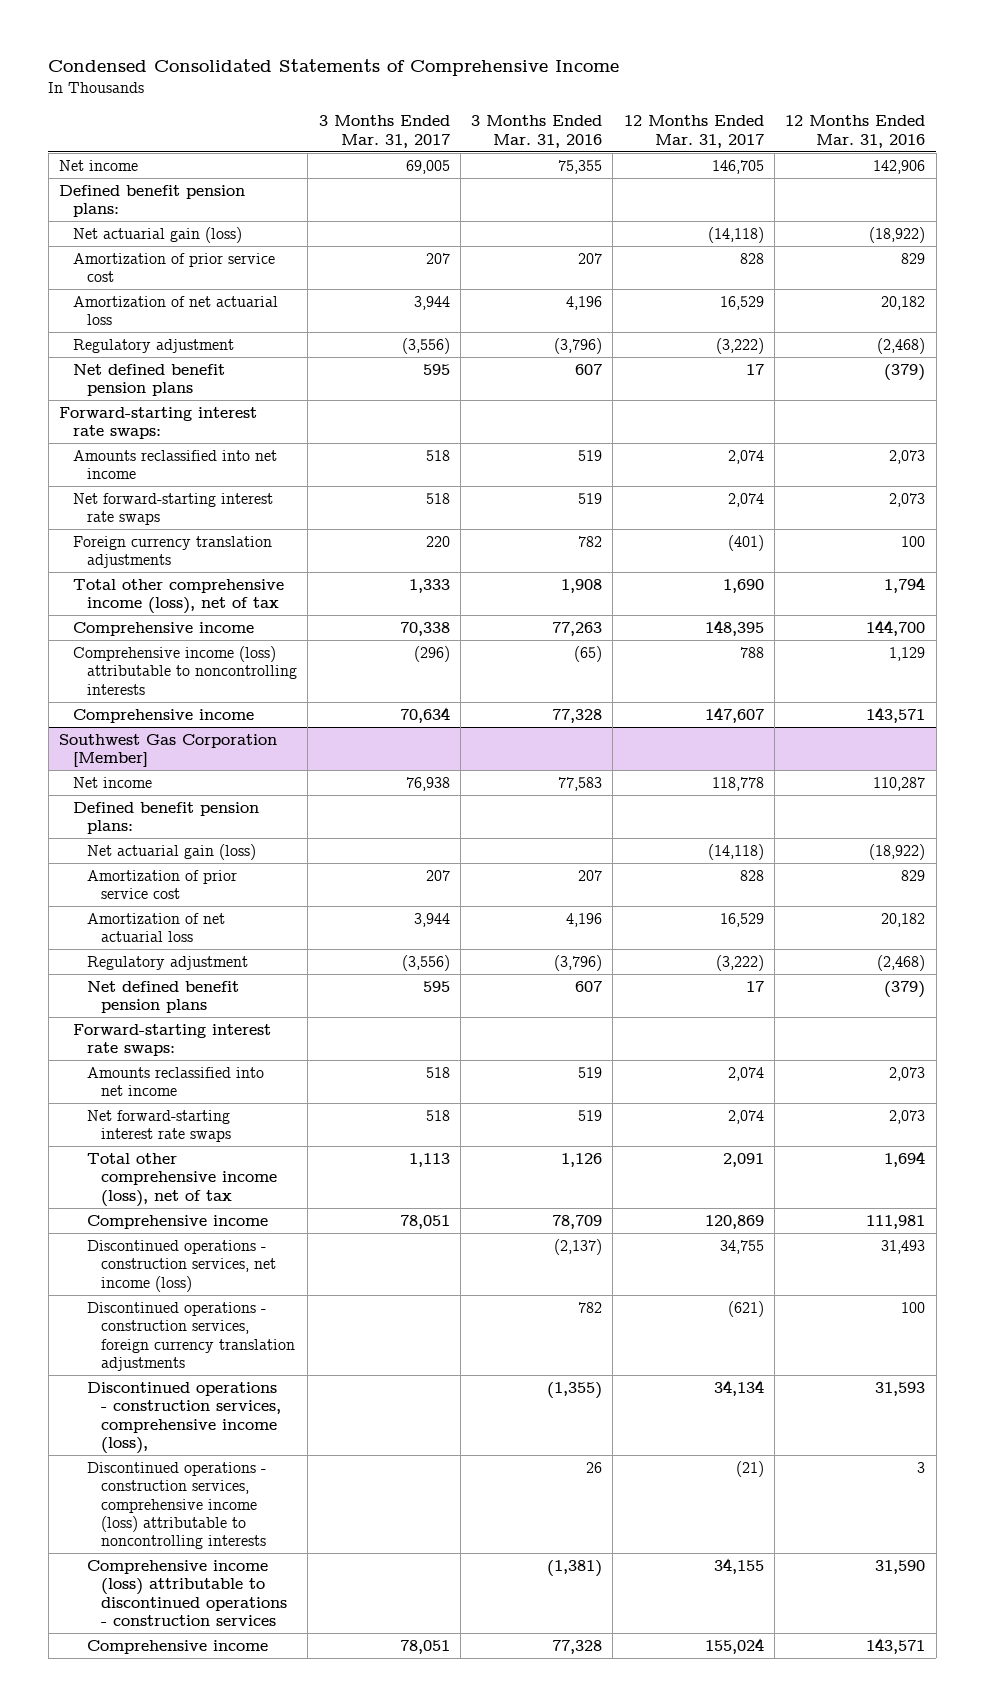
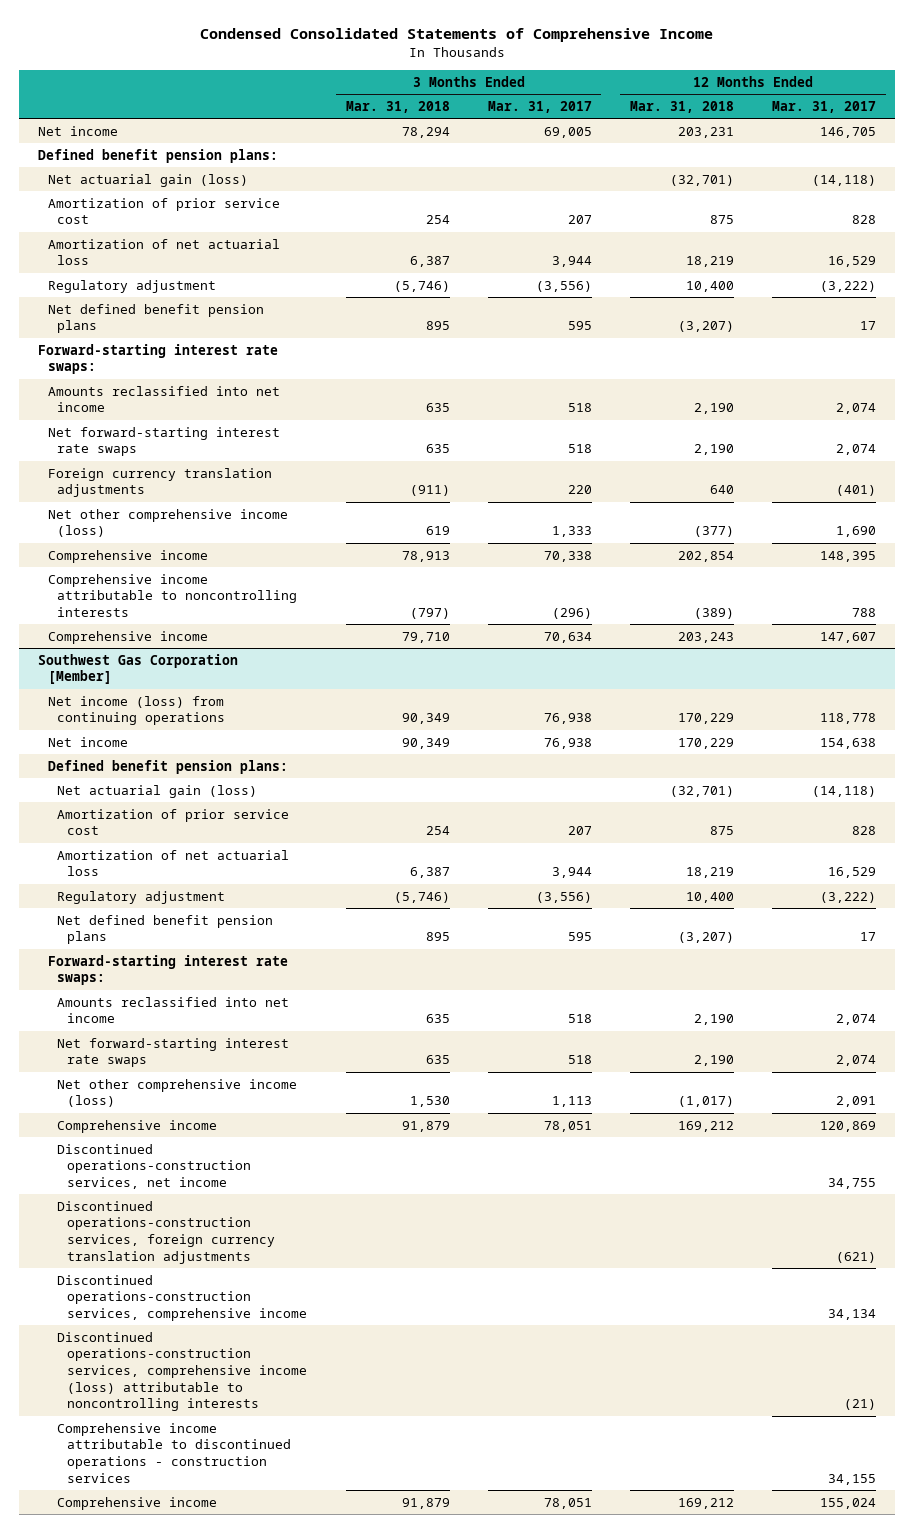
- | 3 Months Ended Mar. 31, 2017 | 3 Months Ended Mar. 31, 2016 | 12 Months Ended Mar. 31, 2017 | 12 Months Ended Mar. 31, 2016
+ | 3 Months Ended Mar. 31, 2018 | 3 Months Ended Mar. 31, 2017 | 12 Months Ended Mar. 31, 2018 | 12 Months Ended Mar. 31, 2017
- Total other comprehensive income (loss), net of tax | 1,333 | 1,908 | 1,690 | 1,794
+ Net other comprehensive income (loss) | 619 | 1,333 | (377) | 1,690
- Comprehensive income (loss) attributable to noncontrolling interests | (296) | (65) | 788 | 1,129
+ Comprehensive income attributable to noncontrolling interests | (797) | (296) | (389) | 788
@ Southwest Gas Corporation [Member]
- Net income | 76,938 | 77,583 | 118,778 | 110,287
+ Net income (loss) from continuing operations | 90,349 | 76,938 | 170,229 | 118,778
+ Net income | 90,349 | 76,938 | 170,229 | 154,638
- Total other comprehensive income (loss), net of tax | 1,113 | 1,126 | 2,091 | 1,694
+ Net other comprehensive income (loss) | 1,530 | 1,113 | (1,017) | 2,091
- Discontinued operations - construction services, net income (loss) | | (2,137) | 34,755 | 31,493
- Discontinued operations - construction services, foreign currency translation adjustments | | 782 | (621) | 100
- Discontinued operations - construction services, comprehensive income (loss), | | (1,355) | 34,134 | 31,593
- Discontinued operations - construction services, comprehensive income (loss) attributable to noncontrolling interests | | 26 | (21) | 3
- Comprehensive income (loss) attributable to discontinued operations - construction services | | (1,381) | 34,155 | 31,590
+ Discontinued operations-construction services, net income | | | | 34,755
+ Discontinued operations-construction services, foreign currency translation adjustments | | | | (621)
+ Discontinued operations-construction services, comprehensive income | | | | 34,134
+ Discontinued operations-construction services, comprehensive income (loss) attributable to noncontrolling interests | | | | (21)
+ Comprehensive income attributable to discontinued operations - construction services | | | | 34,155

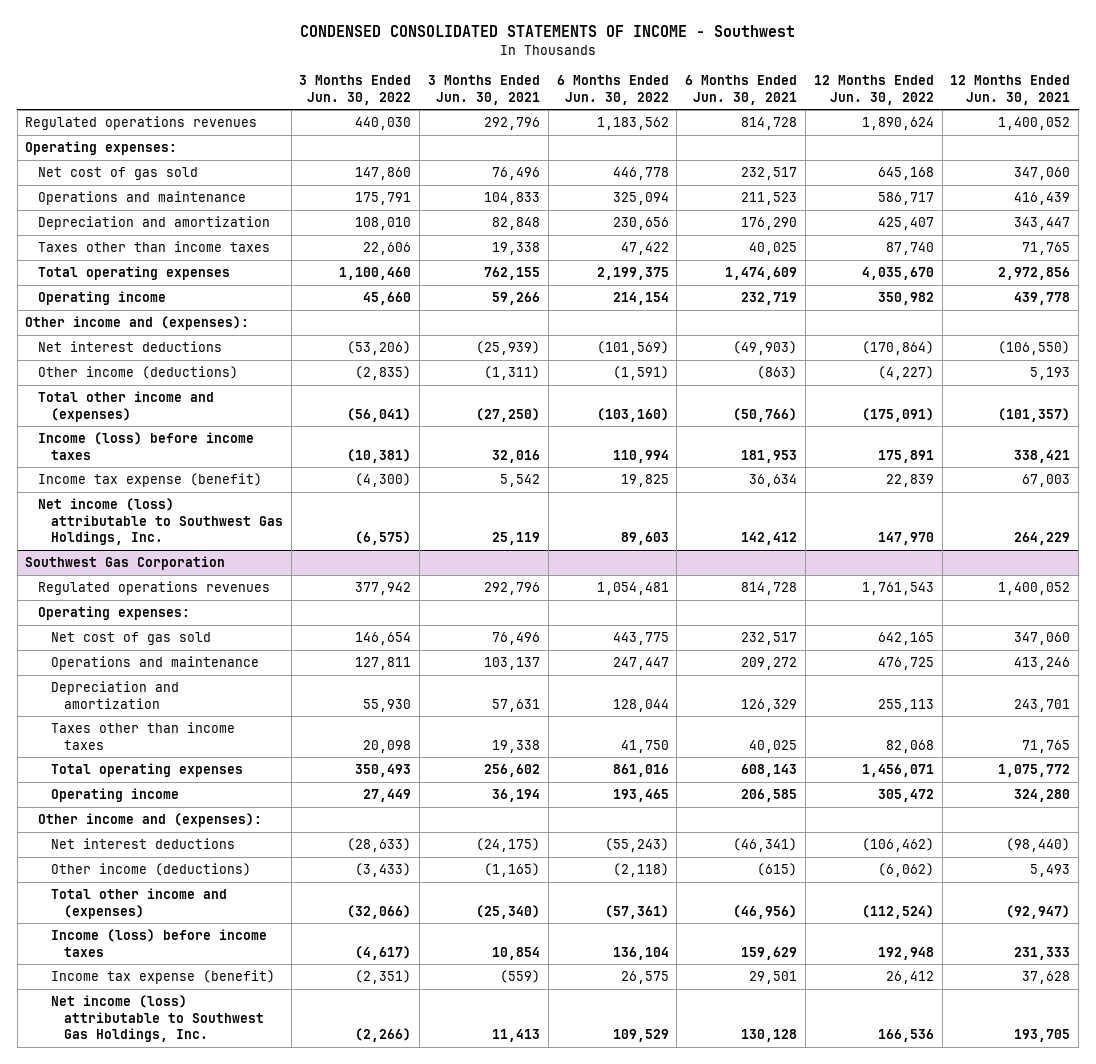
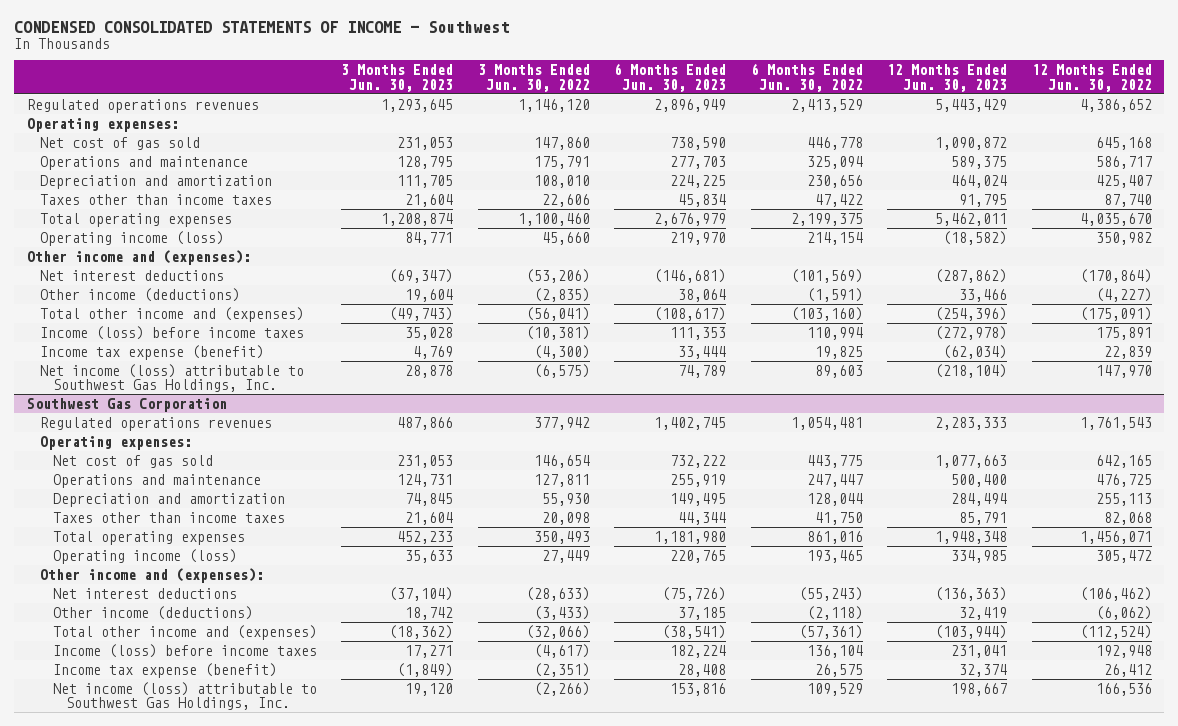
- | 3 Months Ended Jun. 30, 2022 | 3 Months Ended Jun. 30, 2021 | 6 Months Ended Jun. 30, 2022 | 6 Months Ended Jun. 30, 2021 | 12 Months Ended Jun. 30, 2022 | 12 Months Ended Jun. 30, 2021
+ | 3 Months Ended Jun. 30, 2023 | 3 Months Ended Jun. 30, 2022 | 6 Months Ended Jun. 30, 2023 | 6 Months Ended Jun. 30, 2022 | 12 Months Ended Jun. 30, 2023 | 12 Months Ended Jun. 30, 2022
- Regulated operations revenues | 440,030 | 292,796 | 1,183,562 | 814,728 | 1,890,624 | 1,400,052
+ Regulated operations revenues | 1,293,645 | 1,146,120 | 2,896,949 | 2,413,529 | 5,443,429 | 4,386,652
- Operating income | 45,660 | 59,266 | 214,154 | 232,719 | 350,982 | 439,778
+ Operating income (loss) | 84,771 | 45,660 | 219,970 | 214,154 | (18,582) | 350,982
@ Southwest Gas Corporation
- Operating income | 27,449 | 36,194 | 193,465 | 206,585 | 305,472 | 324,280
+ Operating income (loss) | 35,633 | 27,449 | 220,765 | 193,465 | 334,985 | 305,472

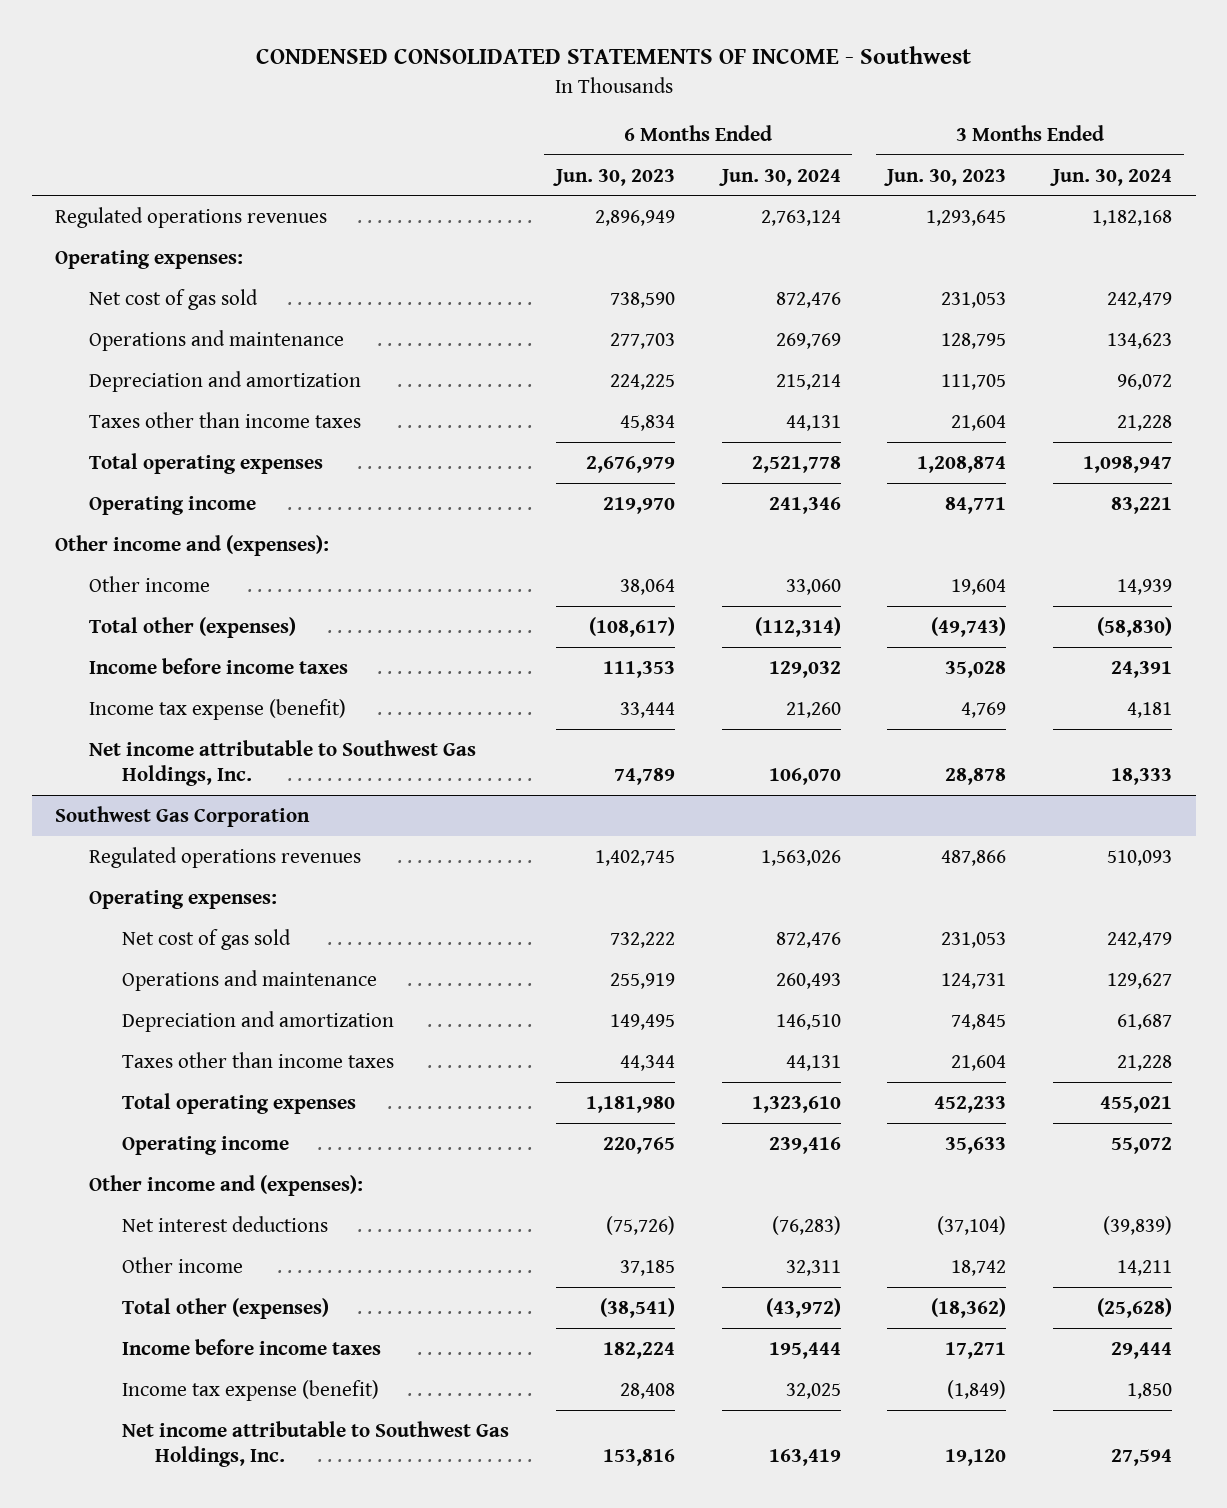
- | 3 Months Ended Jun. 30, 2023 | 3 Months Ended Jun. 30, 2022 | 6 Months Ended Jun. 30, 2023 | 6 Months Ended Jun. 30, 2022 | 12 Months Ended Jun. 30, 2023 | 12 Months Ended Jun. 30, 2022
+ | 6 Months Ended Jun. 30, 2023 | 6 Months Ended Jun. 30, 2024 | 3 Months Ended Jun. 30, 2023 | 3 Months Ended Jun. 30, 2024
- Operating income (loss) | 84,771 | 45,660 | 219,970 | 214,154 | (18,582) | 350,982
+ Operating income | 219,970 | 241,346 | 84,771 | 83,221
- Net interest deductions | (69,347) | (53,206) | (146,681) | (101,569) | (287,862) | (170,864)
- Other income (deductions) | 19,604 | (2,835) | 38,064 | (1,591) | 33,466 | (4,227)
- Total other income and (expenses) | (49,743) | (56,041) | (108,617) | (103,160) | (254,396) | (175,091)
- Income (loss) before income taxes | 35,028 | (10,381) | 111,353 | 110,994 | (272,978) | 175,891
+ Other income | 38,064 | 33,060 | 19,604 | 14,939
+ Total other (expenses) | (108,617) | (112,314) | (49,743) | (58,830)
+ Income before income taxes | 111,353 | 129,032 | 35,028 | 24,391
- Net income (loss) attributable to Southwest Gas Holdings, Inc. | 28,878 | (6,575) | 74,789 | 89,603 | (218,104) | 147,970
+ Net income attributable to Southwest Gas Holdings, Inc. | 74,789 | 106,070 | 28,878 | 18,333
@ Southwest Gas Corporation
- Operating income (loss) | 35,633 | 27,449 | 220,765 | 193,465 | 334,985 | 305,472
+ Operating income | 220,765 | 239,416 | 35,633 | 55,072
- Other income (deductions) | 18,742 | (3,433) | 37,185 | (2,118) | 32,419 | (6,062)
- Total other income and (expenses) | (18,362) | (32,066) | (38,541) | (57,361) | (103,944) | (112,524)
- Income (loss) before income taxes | 17,271 | (4,617) | 182,224 | 136,104 | 231,041 | 192,948
+ Other income | 37,185 | 32,311 | 18,742 | 14,211
+ Total other (expenses) | (38,541) | (43,972) | (18,362) | (25,628)
+ Income before income taxes | 182,224 | 195,444 | 17,271 | 29,444
- Net income (loss) attributable to Southwest Gas Holdings, Inc. | 19,120 | (2,266) | 153,816 | 109,529 | 198,667 | 166,536
+ Net income attributable to Southwest Gas Holdings, Inc. | 153,816 | 163,419 | 19,120 | 27,594

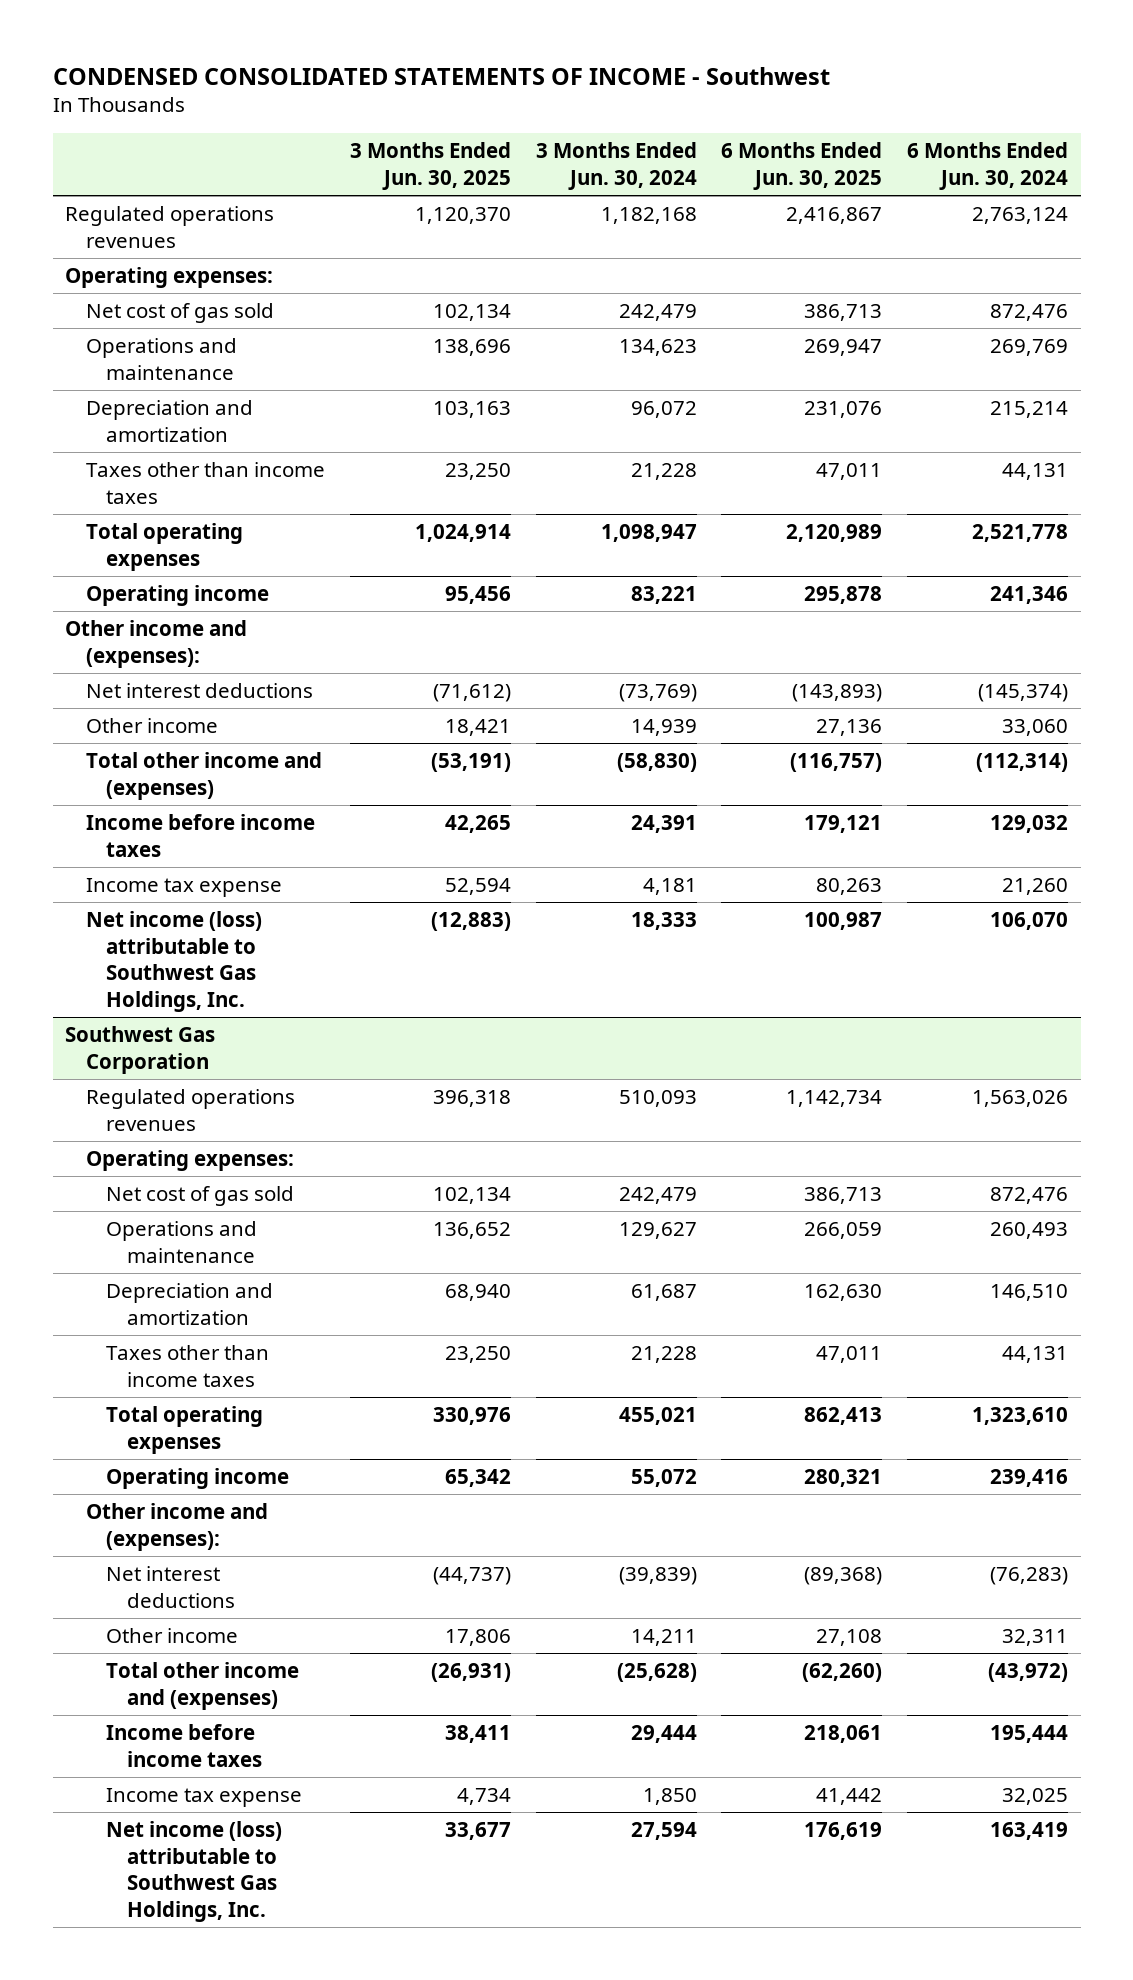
- | 6 Months Ended Jun. 30, 2023 | 6 Months Ended Jun. 30, 2024 | 3 Months Ended Jun. 30, 2023 | 3 Months Ended Jun. 30, 2024
+ | 3 Months Ended Jun. 30, 2025 | 3 Months Ended Jun. 30, 2024 | 6 Months Ended Jun. 30, 2025 | 6 Months Ended Jun. 30, 2024
+ Net interest deductions | (71,612) | (73,769) | (143,893) | (145,374)
- Total other (expenses) | (108,617) | (112,314) | (49,743) | (58,830)
+ Total other income and (expenses) | (53,191) | (58,830) | (116,757) | (112,314)
- Income tax expense (benefit) | 33,444 | 21,260 | 4,769 | 4,181
- Net income attributable to Southwest Gas Holdings, Inc. | 74,789 | 106,070 | 28,878 | 18,333
+ Income tax expense | 52,594 | 4,181 | 80,263 | 21,260
+ Net income (loss) attributable to Southwest Gas Holdings, Inc. | (12,883) | 18,333 | 100,987 | 106,070
@ Southwest Gas Corporation
- Total other (expenses) | (38,541) | (43,972) | (18,362) | (25,628)
+ Total other income and (expenses) | (26,931) | (25,628) | (62,260) | (43,972)
- Income tax expense (benefit) | 28,408 | 32,025 | (1,849) | 1,850
- Net income attributable to Southwest Gas Holdings, Inc. | 153,816 | 163,419 | 19,120 | 27,594
+ Income tax expense | 4,734 | 1,850 | 41,442 | 32,025
+ Net income (loss) attributable to Southwest Gas Holdings, Inc. | 33,677 | 27,594 | 176,619 | 163,419

